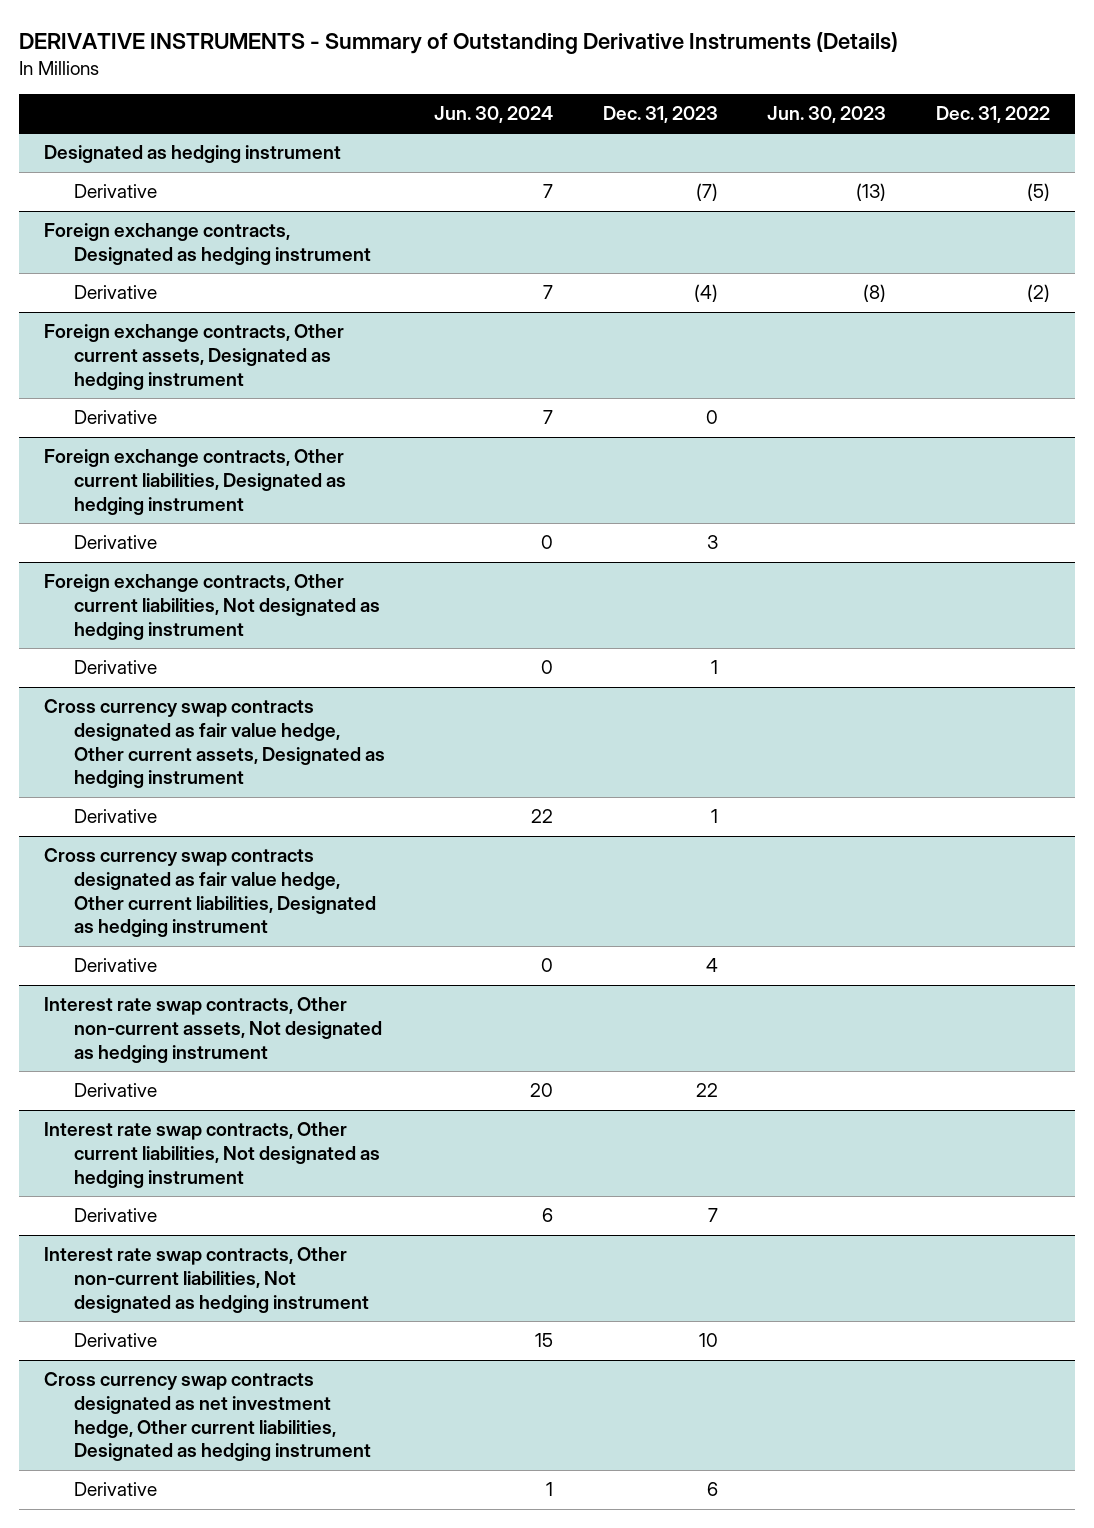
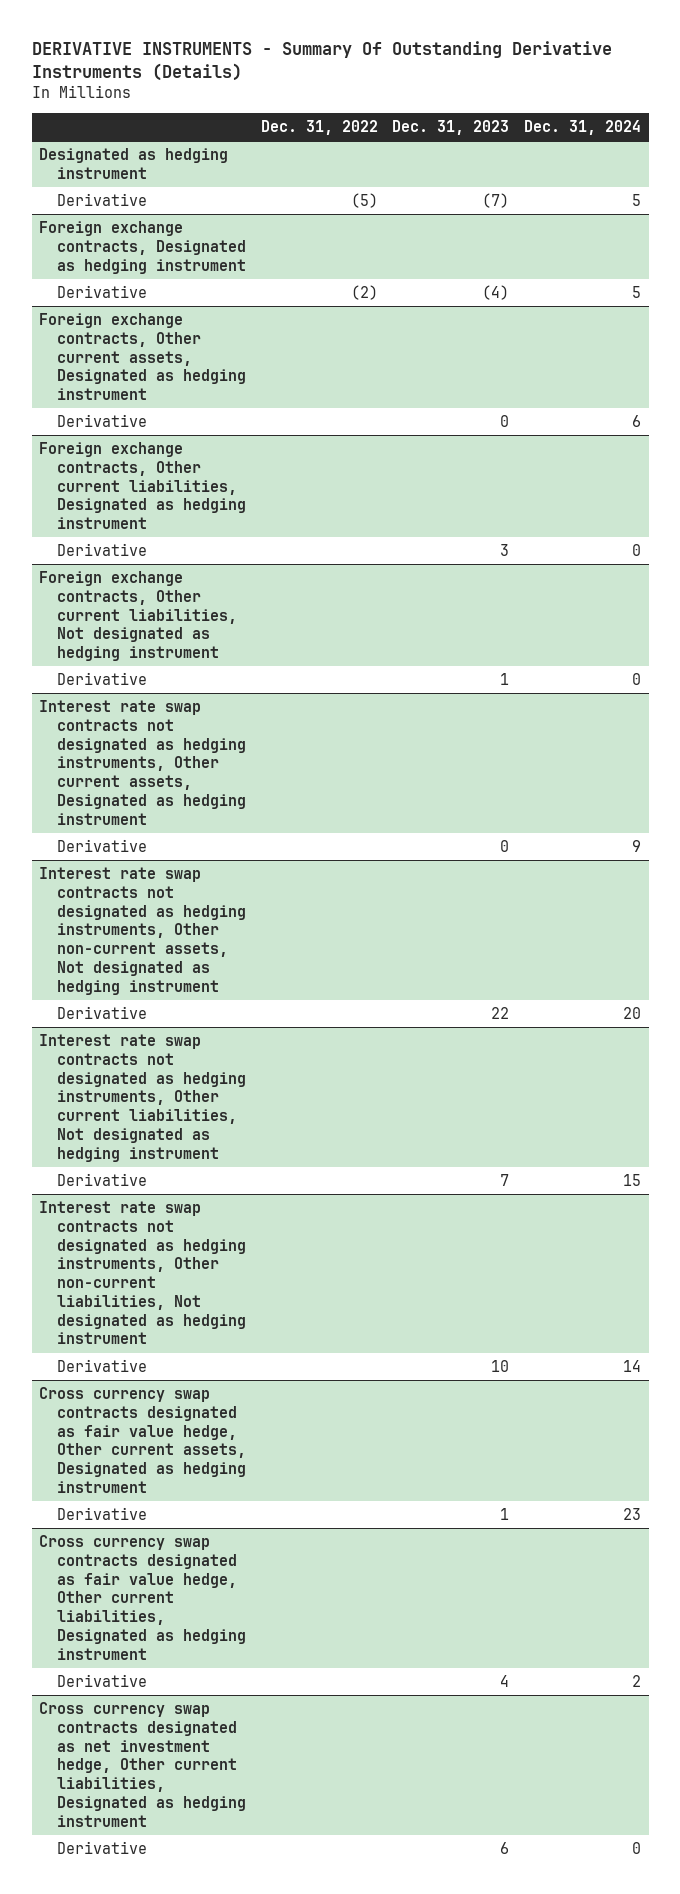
- DERIVATIVE INSTRUMENTS - Summary of Outstanding Derivative Instruments (Details)
+ DERIVATIVE INSTRUMENTS - Summary Of Outstanding Derivative Instruments (Details)
- | Jun. 30, 2024 | Dec. 31, 2023 | Jun. 30, 2023 | Dec. 31, 2022
+ | Dec. 31, 2022 | Dec. 31, 2023 | Dec. 31, 2024
+ Interest rate swap contracts not designated as hedging instruments, Other current assets, Designated as hedging instrument
+ Derivative | | 0 | 9
+ Interest rate swap contracts not designated as hedging instruments, Other non-current assets, Not designated as hedging instrument
+ Derivative | | 22 | 20
+ Interest rate swap contracts not designated as hedging instruments, Other current liabilities, Not designated as hedging instrument
+ Derivative | | 7 | 15
+ Interest rate swap contracts not designated as hedging instruments, Other non-current liabilities, Not designated as hedging instrument
+ Derivative | | 10 | 14
- Interest rate swap contracts, Other non-current assets, Not designated as hedging instrument
- Derivative | 20 | 22 | |
- Interest rate swap contracts, Other current liabilities, Not designated as hedging instrument
- Derivative | 6 | 7 | |
- Interest rate swap contracts, Other non-current liabilities, Not designated as hedging instrument
- Derivative | 15 | 10 | |

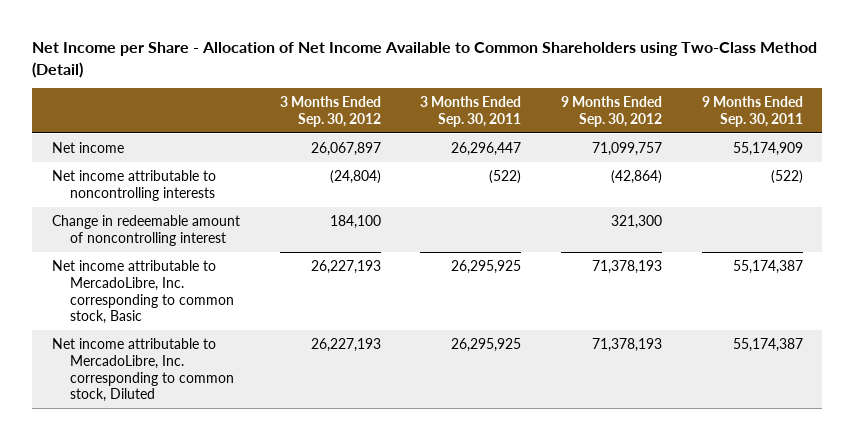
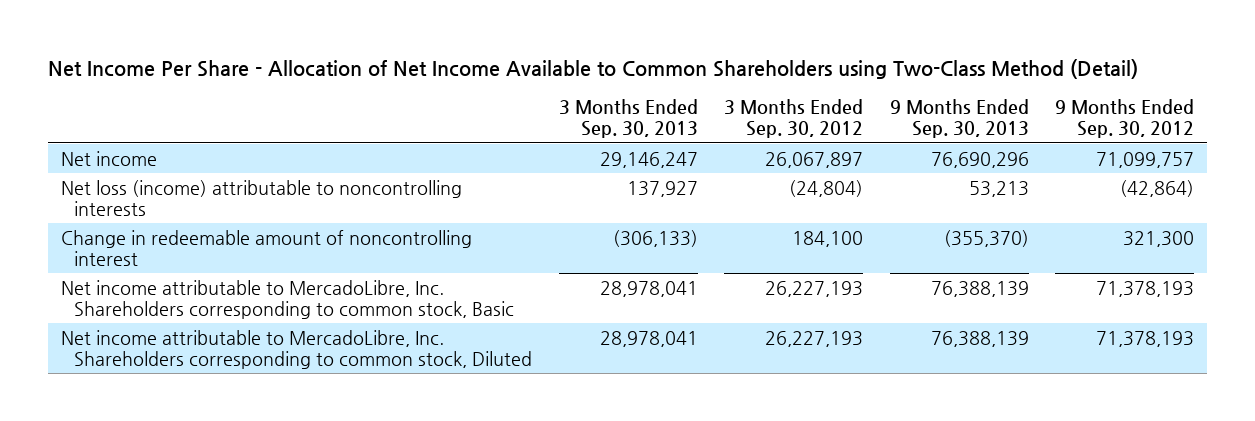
- Net Income per Share - Allocation of Net Income Available to Common Shareholders using Two-Class Method (Detail)
+ Net Income Per Share - Allocation of Net Income Available to Common Shareholders using Two-Class Method (Detail)
- | 3 Months Ended Sep. 30, 2012 | 3 Months Ended Sep. 30, 2011 | 9 Months Ended Sep. 30, 2012 | 9 Months Ended Sep. 30, 2011
+ | 3 Months Ended Sep. 30, 2013 | 3 Months Ended Sep. 30, 2012 | 9 Months Ended Sep. 30, 2013 | 9 Months Ended Sep. 30, 2012
- Net income attributable to noncontrolling interests | (24,804) | (522) | (42,864) | (522)
+ Net loss (income) attributable to noncontrolling interests | 137,927 | (24,804) | 53,213 | (42,864)
- Net income attributable to MercadoLibre, Inc. corresponding to common stock, Basic | 26,227,193 | 26,295,925 | 71,378,193 | 55,174,387
- Net income attributable to MercadoLibre, Inc. corresponding to common stock, Diluted | 26,227,193 | 26,295,925 | 71,378,193 | 55,174,387
+ Net income attributable to MercadoLibre, Inc. Shareholders corresponding to common stock, Basic | 28,978,041 | 26,227,193 | 76,388,139 | 71,378,193
+ Net income attributable to MercadoLibre, Inc. Shareholders corresponding to common stock, Diluted | 28,978,041 | 26,227,193 | 76,388,139 | 71,378,193

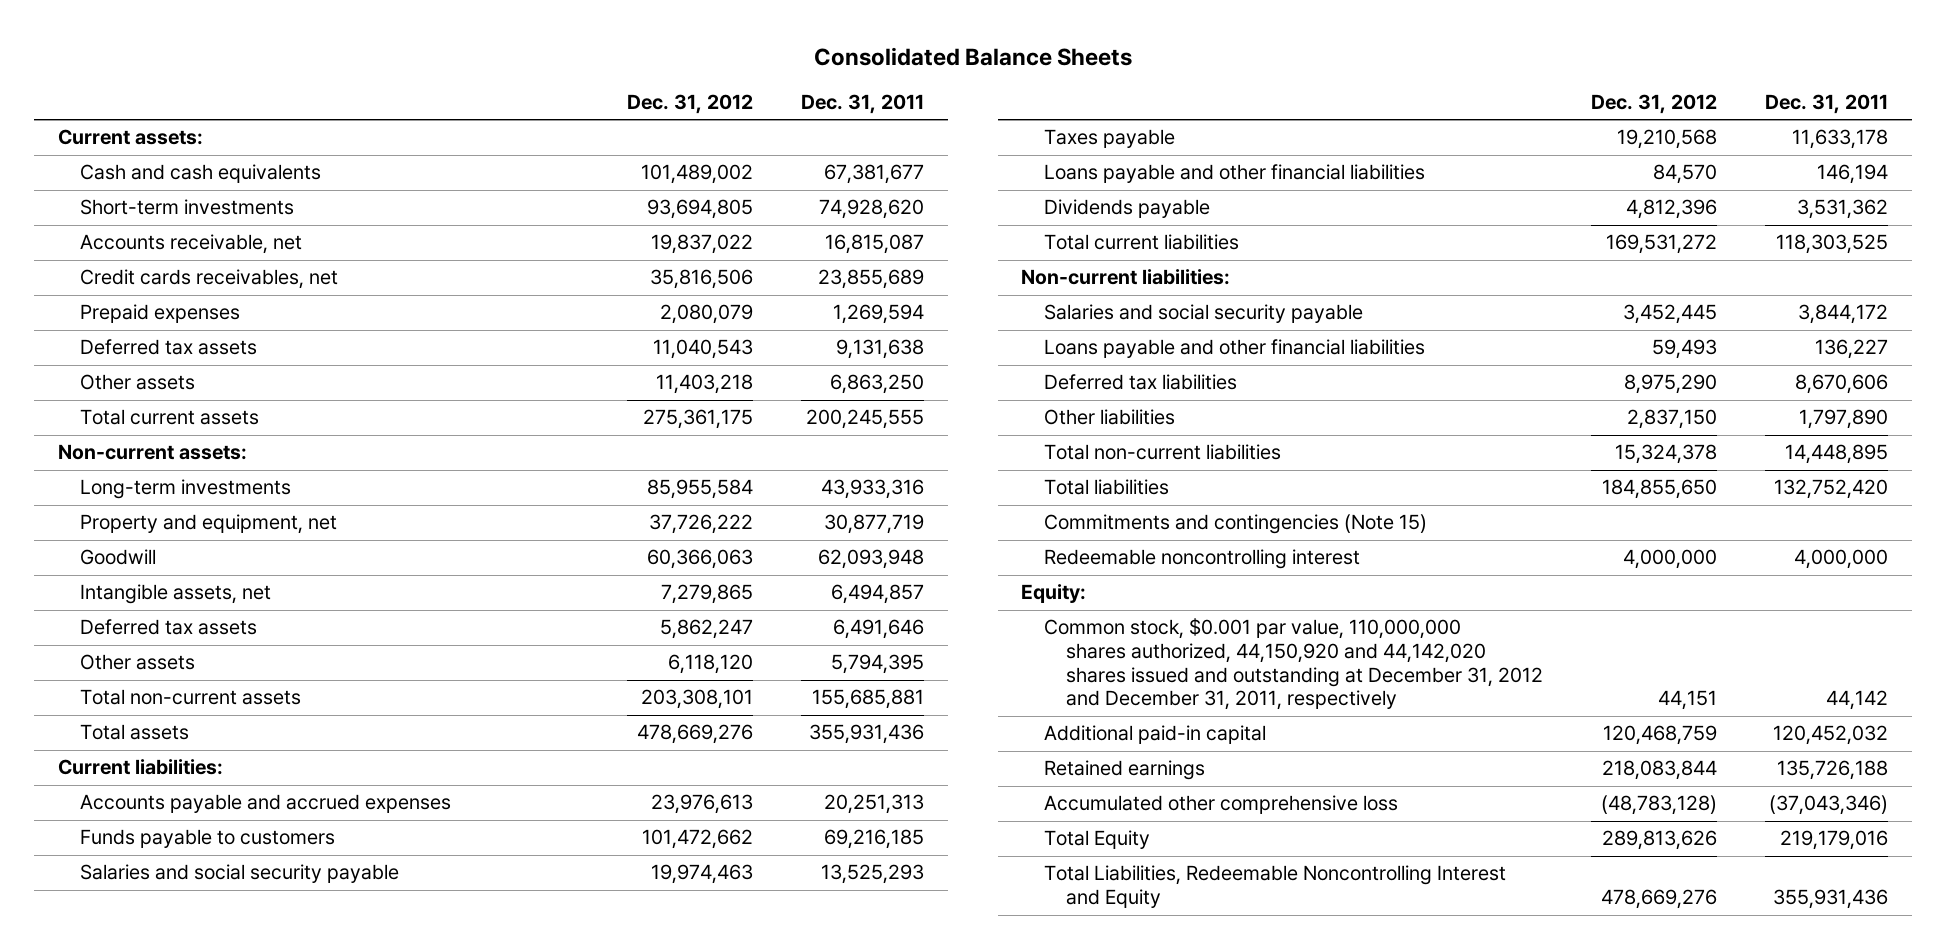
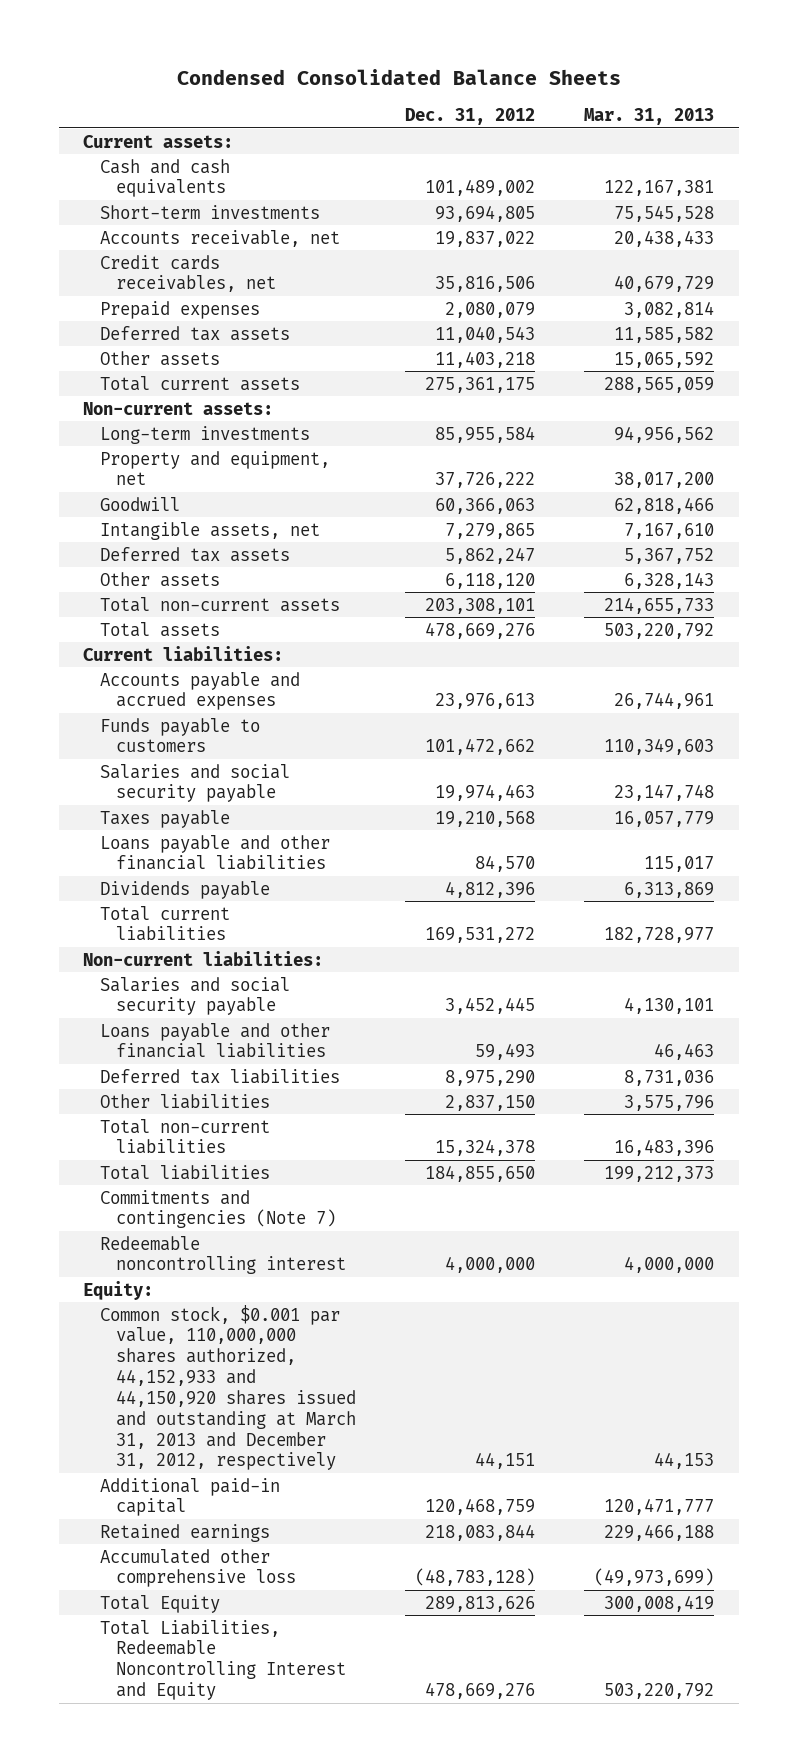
- Consolidated Balance Sheets
+ Condensed Consolidated Balance Sheets
- | Dec. 31, 2012 | Dec. 31, 2011
+ | Dec. 31, 2012 | Mar. 31, 2013
- Commitments and contingencies (Note 15)
+ Commitments and contingencies (Note 7)
- Common stock, $0.001 par value, 110,000,000 shares authorized, 44,150,920 and 44,142,020 shares issued and outstanding at December 31, 2012 and December 31, 2011, respectively | 44,151 | 44,142
+ Common stock, $0.001 par value, 110,000,000 shares authorized, 44,152,933 and 44,150,920 shares issued and outstanding at March 31, 2013 and December 31, 2012, respectively | 44,151 | 44,153

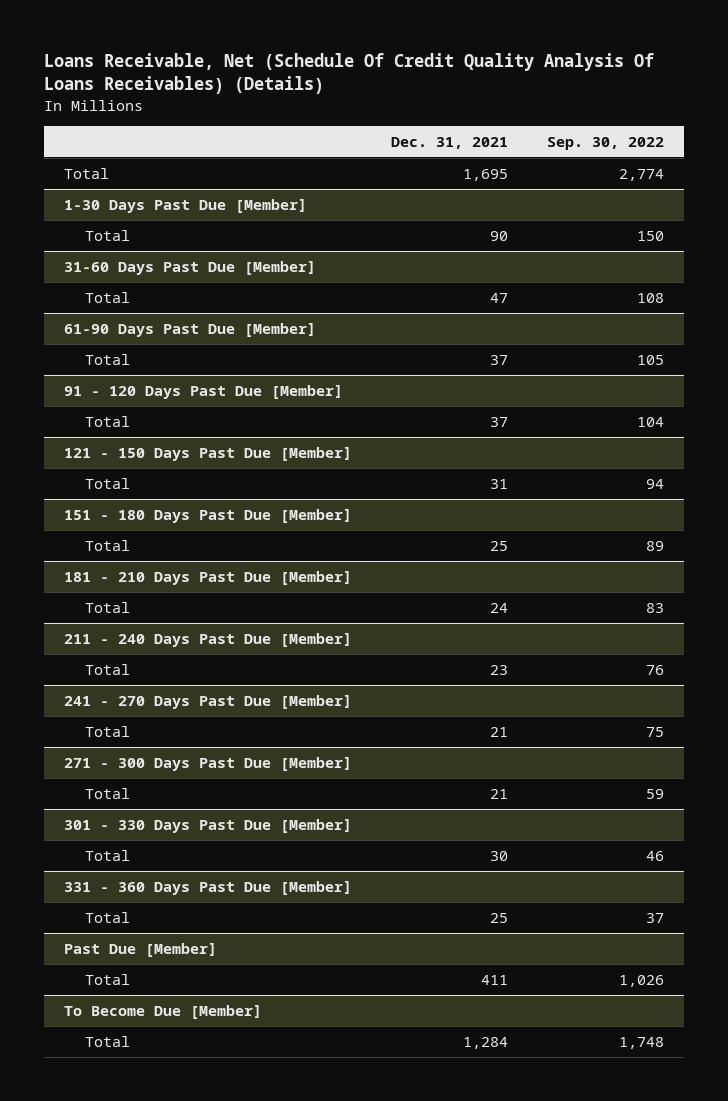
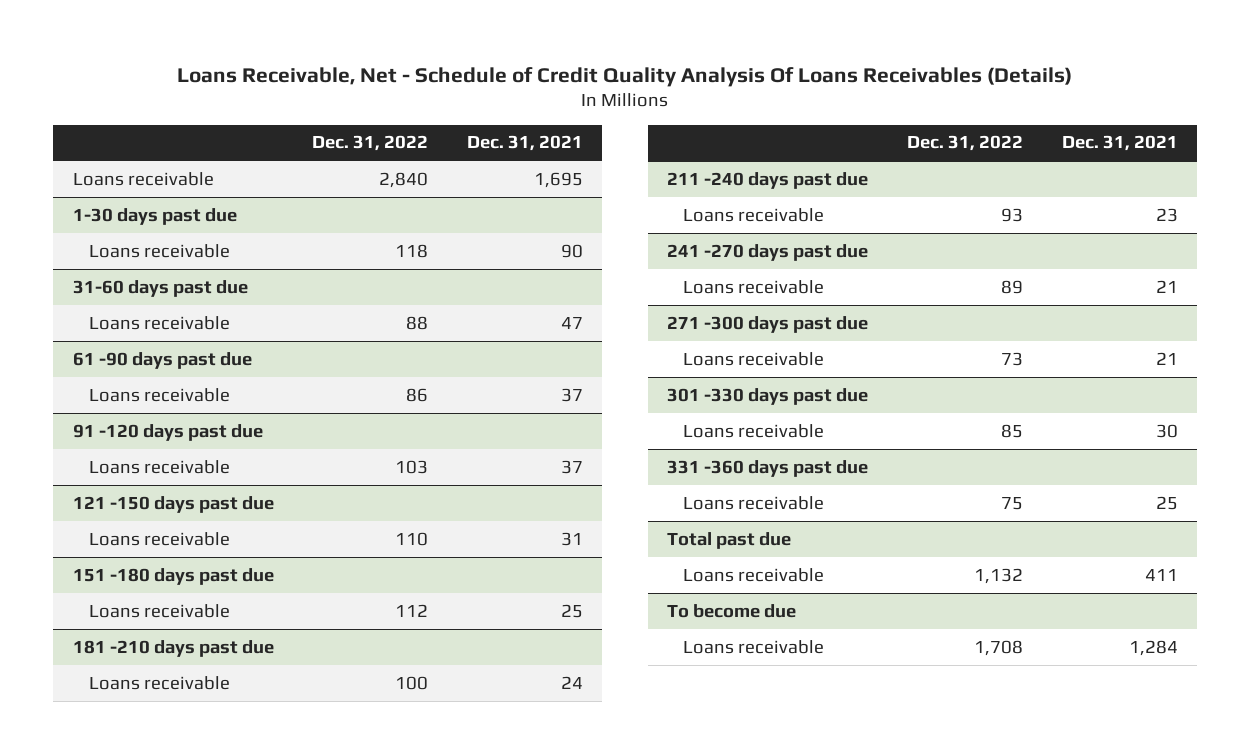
- Loans Receivable, Net (Schedule Of Credit Quality Analysis Of Loans Receivables) (Details)
+ Loans Receivable, Net - Schedule of Credit Quality Analysis Of Loans Receivables (Details)
- | Dec. 31, 2021 | Sep. 30, 2022
+ | Dec. 31, 2022 | Dec. 31, 2021
- Total | 1,695 | 2,774
- 1-30 Days Past Due [Member]
- Total | 90 | 150
- 31-60 Days Past Due [Member]
- Total | 47 | 108
- 61-90 Days Past Due [Member]
- Total | 37 | 105
- 91 - 120 Days Past Due [Member]
- Total | 37 | 104
- 121 - 150 Days Past Due [Member]
- Total | 31 | 94
- 151 - 180 Days Past Due [Member]
- Total | 25 | 89
- 181 - 210 Days Past Due [Member]
- Total | 24 | 83
- 211 - 240 Days Past Due [Member]
- Total | 23 | 76
- 241 - 270 Days Past Due [Member]
- Total | 21 | 75
- 271 - 300 Days Past Due [Member]
- Total | 21 | 59
- 301 - 330 Days Past Due [Member]
- Total | 30 | 46
- 331 - 360 Days Past Due [Member]
- Total | 25 | 37
- Past Due [Member]
- Total | 411 | 1,026
- To Become Due [Member]
- Total | 1,284 | 1,748
+ Loans receivable | 2,840 | 1,695
+ 1-30 days past due
+ Loans receivable | 118 | 90
+ 31-60 days past due
+ Loans receivable | 88 | 47
+ 61 -90 days past due
+ Loans receivable | 86 | 37
+ 91 -120 days past due
+ Loans receivable | 103 | 37
+ 121 -150 days past due
+ Loans receivable | 110 | 31
+ 151 -180 days past due
+ Loans receivable | 112 | 25
+ 181 -210 days past due
+ Loans receivable | 100 | 24
+ 211 -240 days past due
+ Loans receivable | 93 | 23
+ 241 -270 days past due
+ Loans receivable | 89 | 21
+ 271 -300 days past due
+ Loans receivable | 73 | 21
+ 301 -330 days past due
+ Loans receivable | 85 | 30
+ 331 -360 days past due
+ Loans receivable | 75 | 25
+ Total past due
+ Loans receivable | 1,132 | 411
+ To become due
+ Loans receivable | 1,708 | 1,284

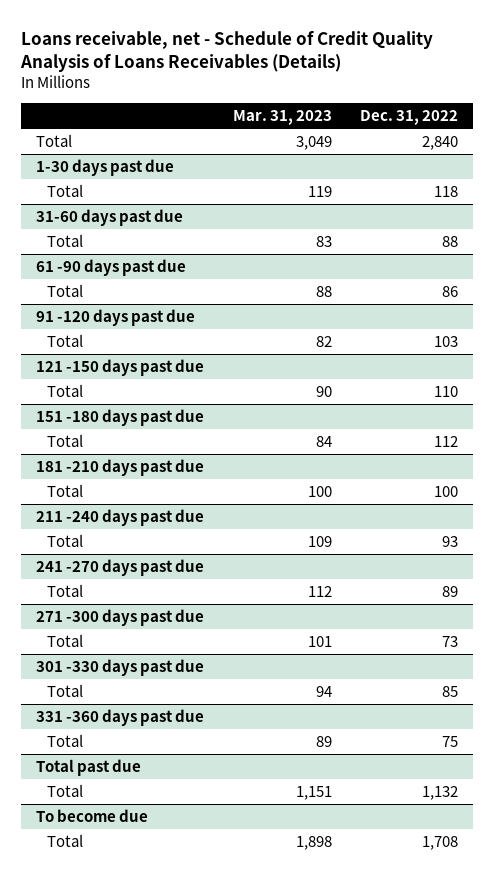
- Loans Receivable, Net - Schedule of Credit Quality Analysis Of Loans Receivables (Details)
+ Loans receivable, net - Schedule of Credit Quality Analysis of Loans Receivables (Details)
- | Dec. 31, 2022 | Dec. 31, 2021
+ | Mar. 31, 2023 | Dec. 31, 2022
- Loans receivable | 2,840 | 1,695
+ Total | 3,049 | 2,840
@ 1-30 days past due
- Loans receivable | 118 | 90
+ Total | 119 | 118
@ 31-60 days past due
- Loans receivable | 88 | 47
+ Total | 83 | 88
@ 61 -90 days past due
- Loans receivable | 86 | 37
+ Total | 88 | 86
@ 91 -120 days past due
- Loans receivable | 103 | 37
+ Total | 82 | 103
@ 121 -150 days past due
- Loans receivable | 110 | 31
+ Total | 90 | 110
@ 151 -180 days past due
- Loans receivable | 112 | 25
+ Total | 84 | 112
@ 181 -210 days past due
- Loans receivable | 100 | 24
+ Total | 100 | 100
@ 211 -240 days past due
- Loans receivable | 93 | 23
+ Total | 109 | 93
@ 241 -270 days past due
- Loans receivable | 89 | 21
+ Total | 112 | 89
@ 271 -300 days past due
- Loans receivable | 73 | 21
+ Total | 101 | 73
@ 301 -330 days past due
- Loans receivable | 85 | 30
+ Total | 94 | 85
@ 331 -360 days past due
- Loans receivable | 75 | 25
+ Total | 89 | 75
@ Total past due
- Loans receivable | 1,132 | 411
+ Total | 1,151 | 1,132
@ To become due
- Loans receivable | 1,708 | 1,284
+ Total | 1,898 | 1,708

